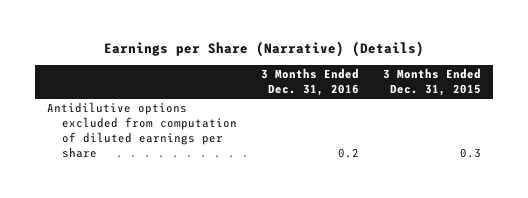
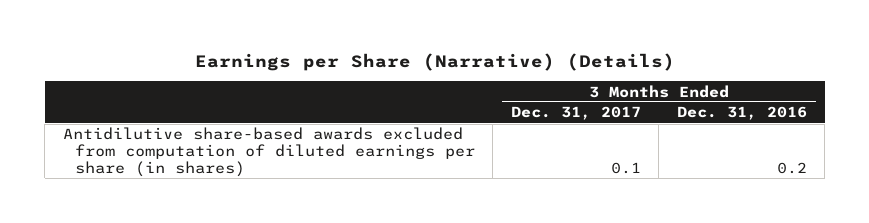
- | 3 Months Ended Dec. 31, 2016 | 3 Months Ended Dec. 31, 2015
+ | 3 Months Ended Dec. 31, 2017 | 3 Months Ended Dec. 31, 2016
- Antidilutive options excluded from computation of diluted earnings per share | 0.2 | 0.3
+ Antidilutive share-based awards excluded from computation of diluted earnings per share (in shares) | 0.1 | 0.2

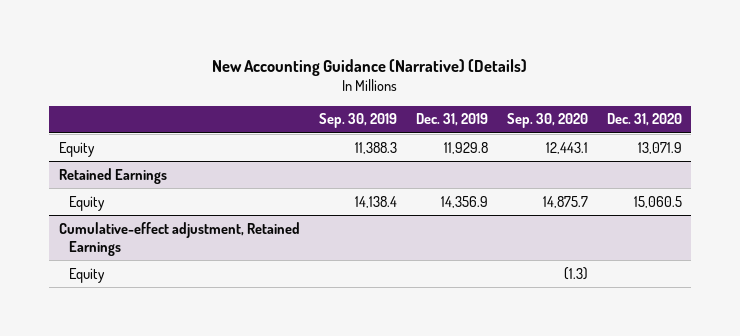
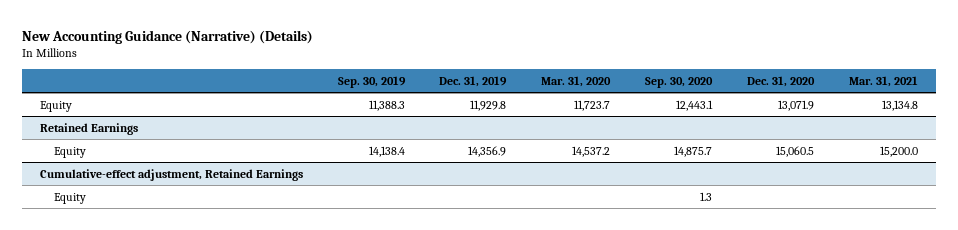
- | Sep. 30, 2019 | Dec. 31, 2019 | Sep. 30, 2020 | Dec. 31, 2020
+ | Sep. 30, 2019 | Dec. 31, 2019 | Mar. 31, 2020 | Sep. 30, 2020 | Dec. 31, 2020 | Mar. 31, 2021
@ Cumulative-effect adjustment, Retained Earnings
- Equity | | | (1.3) |
+ Equity | | | | 1.3 | |

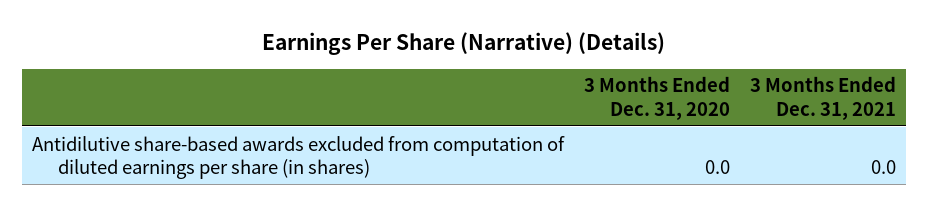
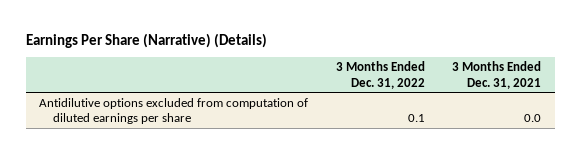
- | 3 Months Ended Dec. 31, 2020 | 3 Months Ended Dec. 31, 2021
+ | 3 Months Ended Dec. 31, 2022 | 3 Months Ended Dec. 31, 2021
- Antidilutive share-based awards excluded from computation of diluted earnings per share (in shares) | 0.0 | 0.0
+ Antidilutive options excluded from computation of diluted earnings per share | 0.1 | 0.0

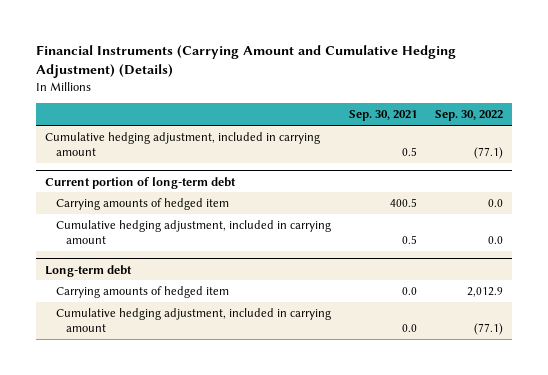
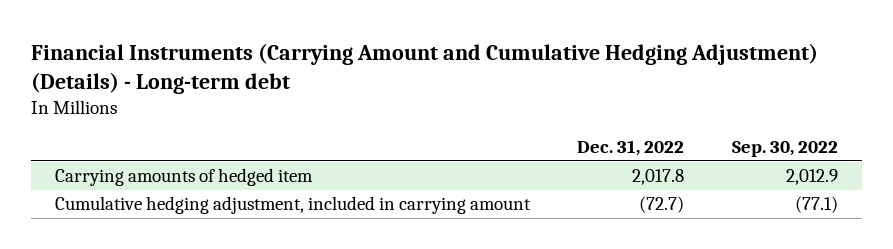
- Financial Instruments (Carrying Amount and Cumulative Hedging Adjustment) (Details)
+ Financial Instruments (Carrying Amount and Cumulative Hedging Adjustment) (Details) - Long-term debt
- | Sep. 30, 2021 | Sep. 30, 2022
+ | Dec. 31, 2022 | Sep. 30, 2022
- Cumulative hedging adjustment, included in carrying amount | 0.5 | (77.1)
- Current portion of long-term debt
- Carrying amounts of hedged item | 400.5 | 0.0
- Cumulative hedging adjustment, included in carrying amount | 0.5 | 0.0
- Long-term debt

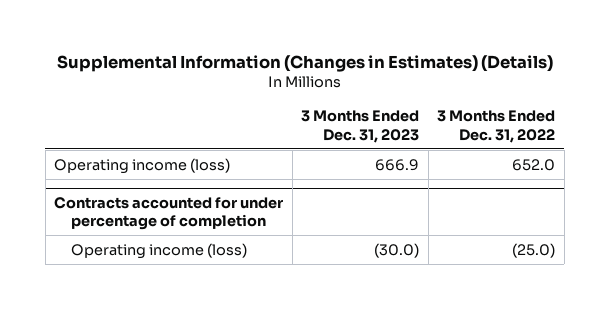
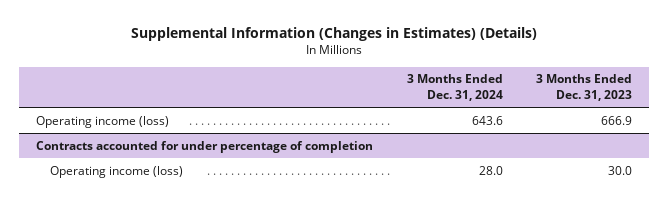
- | 3 Months Ended Dec. 31, 2023 | 3 Months Ended Dec. 31, 2022
+ | 3 Months Ended Dec. 31, 2024 | 3 Months Ended Dec. 31, 2023
@ Contracts accounted for under percentage of completion
- Operating income (loss) | (30.0) | (25.0)
+ Operating income (loss) | 28.0 | 30.0

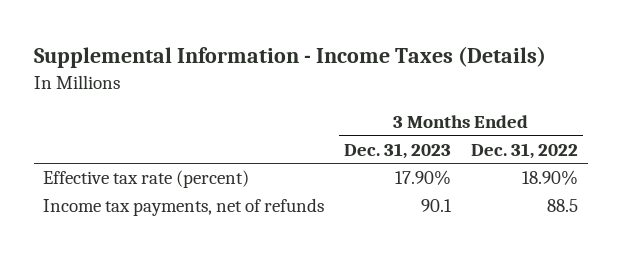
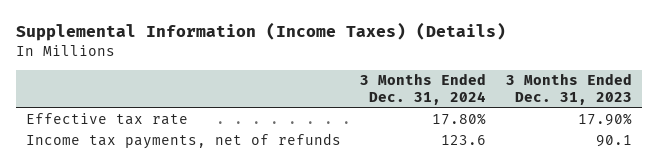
- Supplemental Information - Income Taxes (Details)
+ Supplemental Information (Income Taxes) (Details)
- | 3 Months Ended Dec. 31, 2023 | 3 Months Ended Dec. 31, 2022
+ | 3 Months Ended Dec. 31, 2024 | 3 Months Ended Dec. 31, 2023
- Effective tax rate (percent) | 17.90% | 18.90%
+ Effective tax rate | 17.80% | 17.90%

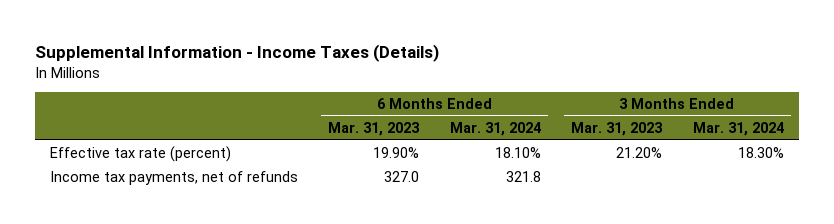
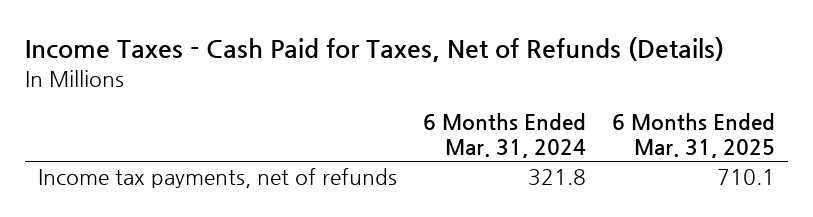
- Supplemental Information - Income Taxes (Details)
+ Income Taxes - Cash Paid for Taxes, Net of Refunds (Details)
- | 6 Months Ended Mar. 31, 2023 | 6 Months Ended Mar. 31, 2024 | 3 Months Ended Mar. 31, 2023 | 3 Months Ended Mar. 31, 2024
+ | 6 Months Ended Mar. 31, 2024 | 6 Months Ended Mar. 31, 2025
- Effective tax rate (percent) | 19.90% | 18.10% | 21.20% | 18.30%

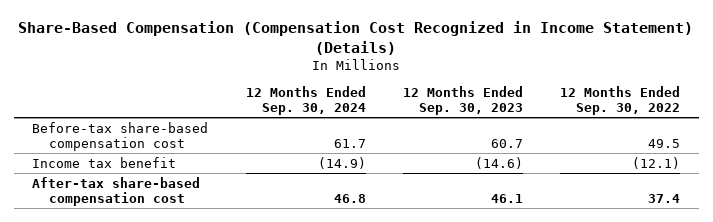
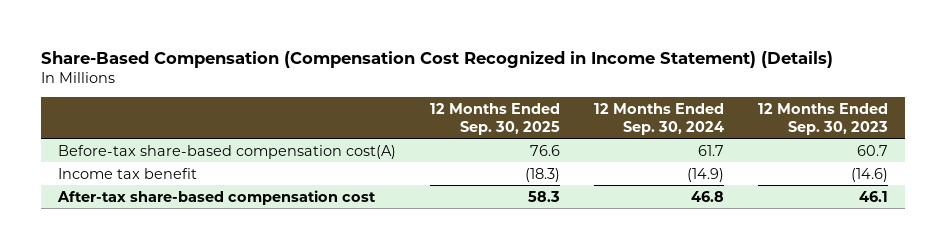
- | 12 Months Ended Sep. 30, 2024 | 12 Months Ended Sep. 30, 2023 | 12 Months Ended Sep. 30, 2022
+ | 12 Months Ended Sep. 30, 2025 | 12 Months Ended Sep. 30, 2024 | 12 Months Ended Sep. 30, 2023
- Before-tax share-based compensation cost | 61.7 | 60.7 | 49.5
+ Before-tax share-based compensation cost(A) | 76.6 | 61.7 | 60.7

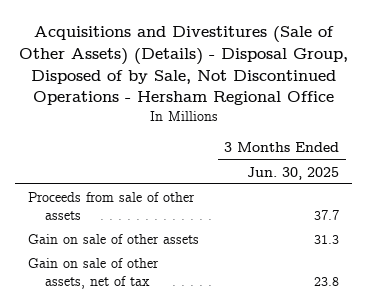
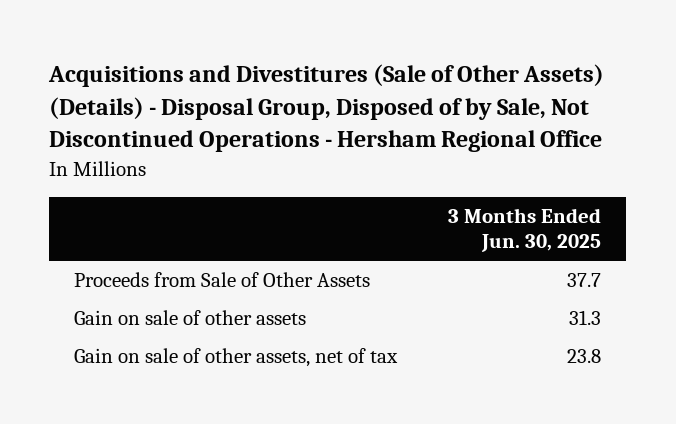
- Proceeds from sale of other assets | 37.7
+ Proceeds from Sale of Other Assets | 37.7

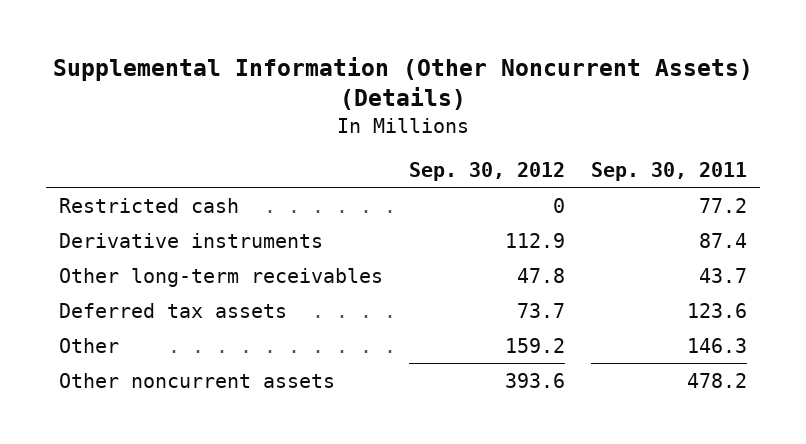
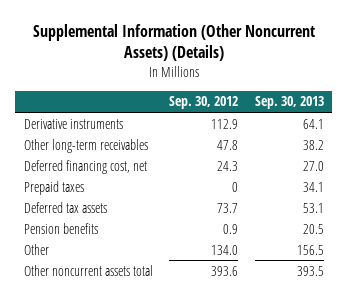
- | Sep. 30, 2012 | Sep. 30, 2011
+ | Sep. 30, 2012 | Sep. 30, 2013
- Restricted cash | 0 | 77.2
+ Deferred financing cost, net | 24.3 | 27.0
+ Prepaid taxes | 0 | 34.1
- Other | 159.2 | 146.3
- Other noncurrent assets | 393.6 | 478.2
+ Pension benefits | 0.9 | 20.5
+ Other | 134.0 | 156.5
+ Other noncurrent assets total | 393.6 | 393.5

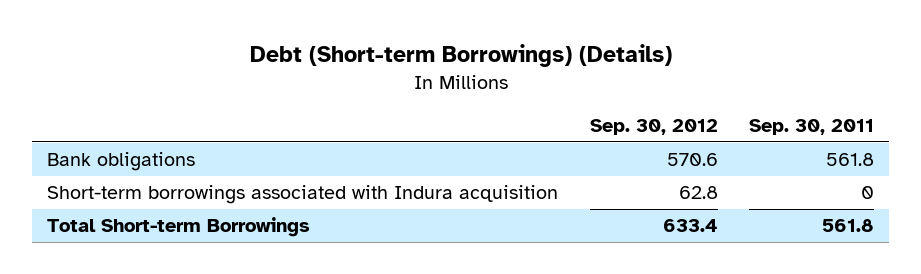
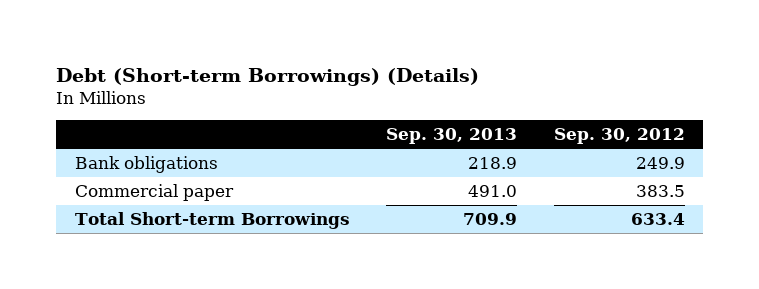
- | Sep. 30, 2012 | Sep. 30, 2011
+ | Sep. 30, 2013 | Sep. 30, 2012
- Bank obligations | 570.6 | 561.8
- Short-term borrowings associated with Indura acquisition | 62.8 | 0
+ Bank obligations | 218.9 | 249.9
+ Commercial paper | 491.0 | 383.5

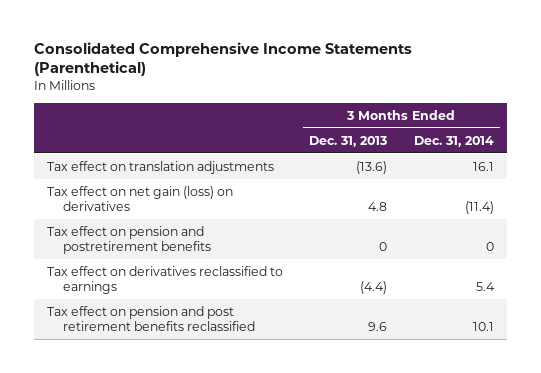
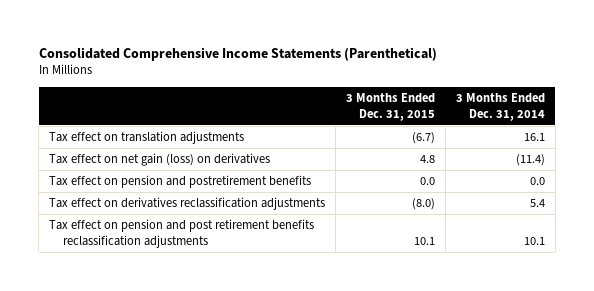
- | 3 Months Ended Dec. 31, 2013 | 3 Months Ended Dec. 31, 2014
+ | 3 Months Ended Dec. 31, 2015 | 3 Months Ended Dec. 31, 2014
- Tax effect on pension and postretirement benefits | 0 | 0
- Tax effect on derivatives reclassified to earnings | (4.4) | 5.4
- Tax effect on pension and post retirement benefits reclassified | 9.6 | 10.1
+ Tax effect on pension and postretirement benefits | 0.0 | 0.0
+ Tax effect on derivatives reclassification adjustments | (8.0) | 5.4
+ Tax effect on pension and post retirement benefits reclassification adjustments | 10.1 | 10.1

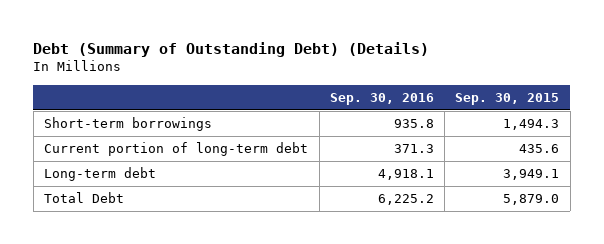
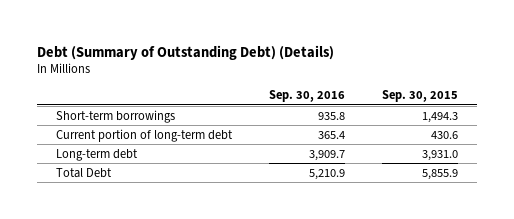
- Current portion of long-term debt | 371.3 | 435.6
- Long-term debt | 4,918.1 | 3,949.1
- Total Debt | 6,225.2 | 5,879.0
+ Current portion of long-term debt | 365.4 | 430.6
+ Long-term debt | 3,909.7 | 3,931.0
+ Total Debt | 5,210.9 | 5,855.9

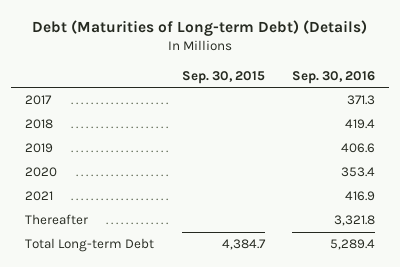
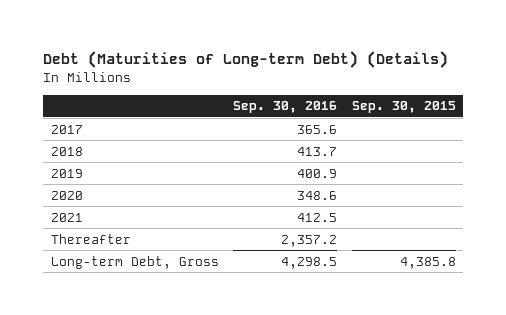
- | Sep. 30, 2015 | Sep. 30, 2016
+ | Sep. 30, 2016 | Sep. 30, 2015
- 2017 | | 371.3
- 2018 | | 419.4
- 2019 | | 406.6
- 2020 | | 353.4
- 2021 | | 416.9
- Thereafter | | 3,321.8
- Total Long-term Debt | 4,384.7 | 5,289.4
+ 2017 | 365.6 |
+ 2018 | 413.7 |
+ 2019 | 400.9 |
+ 2020 | 348.6 |
+ 2021 | 412.5 |
+ Thereafter | 2,357.2 |
+ Long-term Debt, Gross | 4,298.5 | 4,385.8

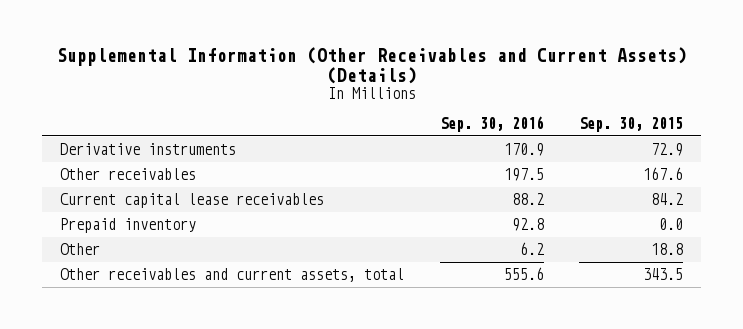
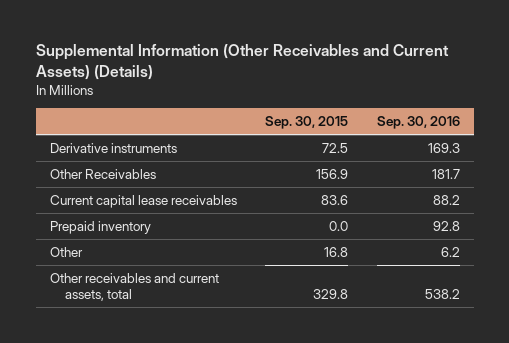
- | Sep. 30, 2016 | Sep. 30, 2015
+ | Sep. 30, 2015 | Sep. 30, 2016
- Derivative instruments | 170.9 | 72.9
- Other receivables | 197.5 | 167.6
- Current capital lease receivables | 88.2 | 84.2
+ Derivative instruments | 72.5 | 169.3
+ Other Receivables | 156.9 | 181.7
+ Current capital lease receivables | 83.6 | 88.2
- Other | 6.2 | 18.8
- Other receivables and current assets, total | 555.6 | 343.5
+ Other | 16.8 | 6.2
+ Other receivables and current assets, total | 329.8 | 538.2

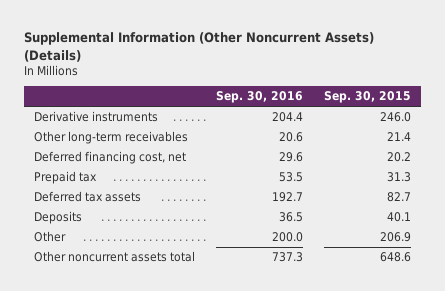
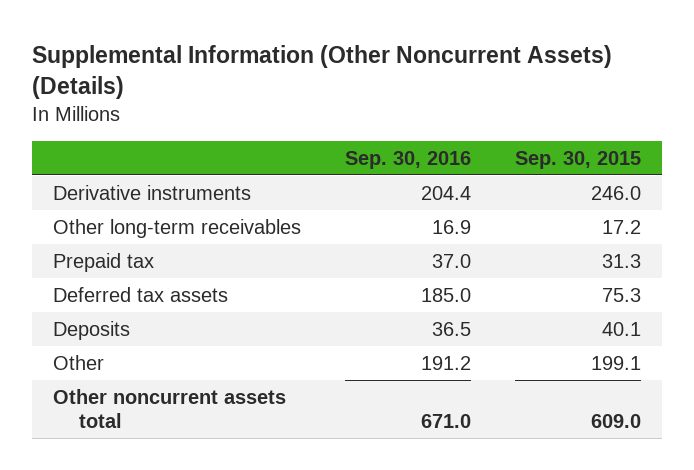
- Other long-term receivables | 20.6 | 21.4
- Deferred financing cost, net | 29.6 | 20.2
- Prepaid tax | 53.5 | 31.3
- Deferred tax assets | 192.7 | 82.7
+ Other long-term receivables | 16.9 | 17.2
+ Prepaid tax | 37.0 | 31.3
+ Deferred tax assets | 185.0 | 75.3
- Other | 200.0 | 206.9
- Other noncurrent assets total | 737.3 | 648.6
+ Other | 191.2 | 199.1
+ Other noncurrent assets total | 671.0 | 609.0

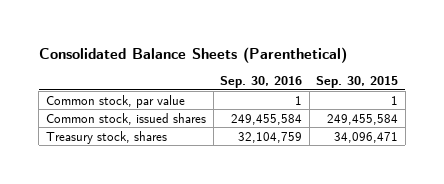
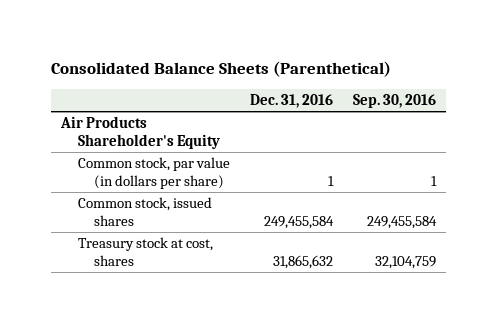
- | Sep. 30, 2016 | Sep. 30, 2015
+ | Dec. 31, 2016 | Sep. 30, 2016
- Common stock, par value | 1 | 1
+ Air Products Shareholder's Equity
+ Common stock, par value (in dollars per share) | 1 | 1
- Treasury stock, shares | 32,104,759 | 34,096,471
+ Treasury stock at cost, shares | 31,865,632 | 32,104,759

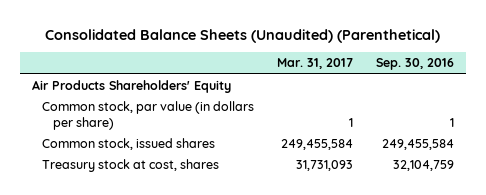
- Consolidated Balance Sheets (Parenthetical)
+ Consolidated Balance Sheets (Unaudited) (Parenthetical)
- | Dec. 31, 2016 | Sep. 30, 2016
+ | Mar. 31, 2017 | Sep. 30, 2016
- Air Products Shareholder's Equity
+ Air Products Shareholders' Equity

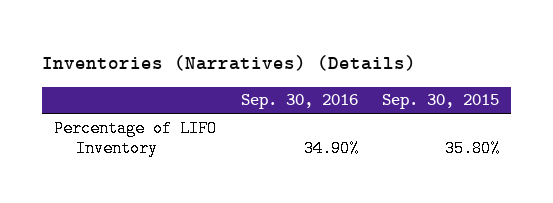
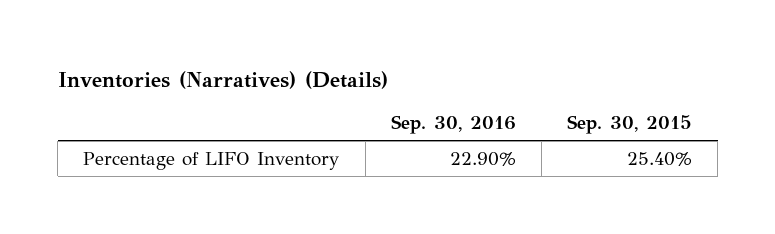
- Percentage of LIFO Inventory | 34.90% | 35.80%
+ Percentage of LIFO Inventory | 22.90% | 25.40%

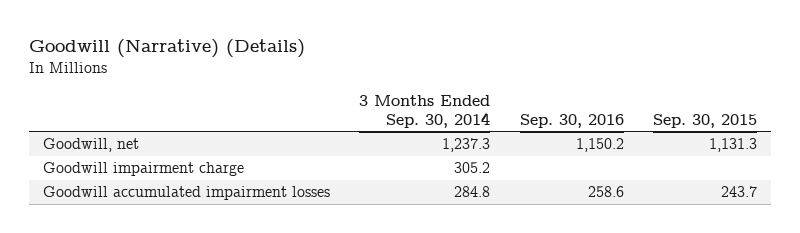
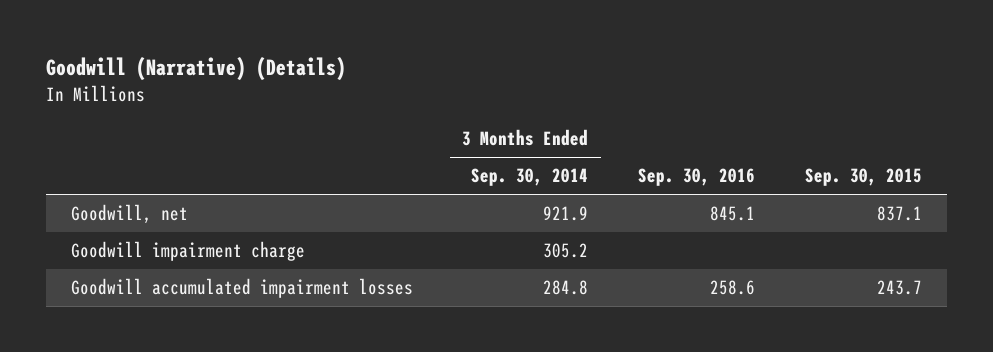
- Goodwill, net | 1,237.3 | 1,150.2 | 1,131.3
+ Goodwill, net | 921.9 | 845.1 | 837.1

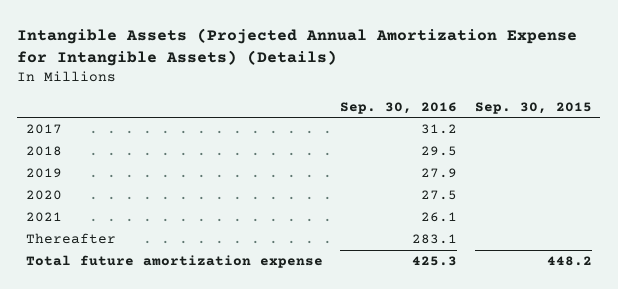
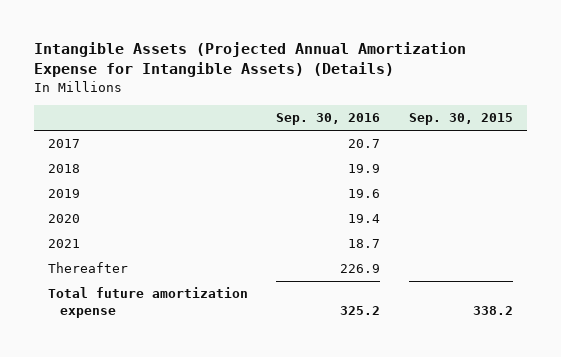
- 2017 | 31.2 |
- 2018 | 29.5 |
- 2019 | 27.9 |
- 2020 | 27.5 |
- 2021 | 26.1 |
- Thereafter | 283.1 |
- Total future amortization expense | 425.3 | 448.2
+ 2017 | 20.7 |
+ 2018 | 19.9 |
+ 2019 | 19.6 |
+ 2020 | 19.4 |
+ 2021 | 18.7 |
+ Thereafter | 226.9 |
+ Total future amortization expense | 325.2 | 338.2

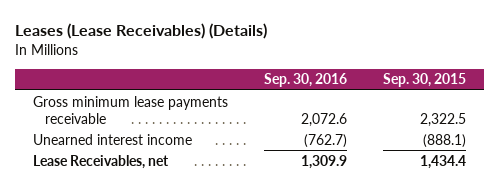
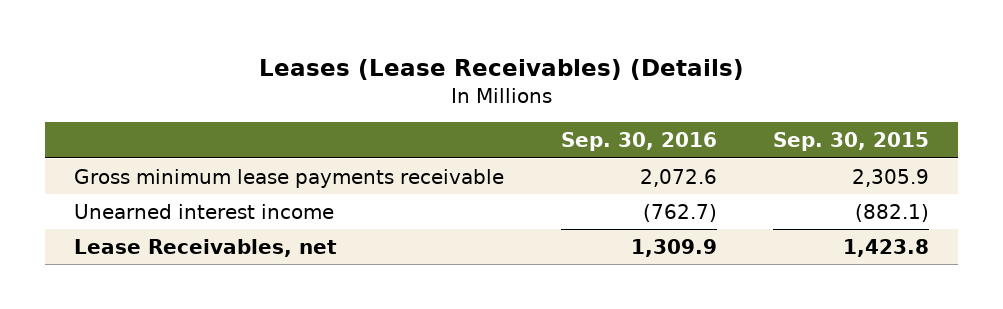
- Gross minimum lease payments receivable | 2,072.6 | 2,322.5
- Unearned interest income | (762.7) | (888.1)
- Lease Receivables, net | 1,309.9 | 1,434.4
+ Gross minimum lease payments receivable | 2,072.6 | 2,305.9
+ Unearned interest income | (762.7) | (882.1)
+ Lease Receivables, net | 1,309.9 | 1,423.8

